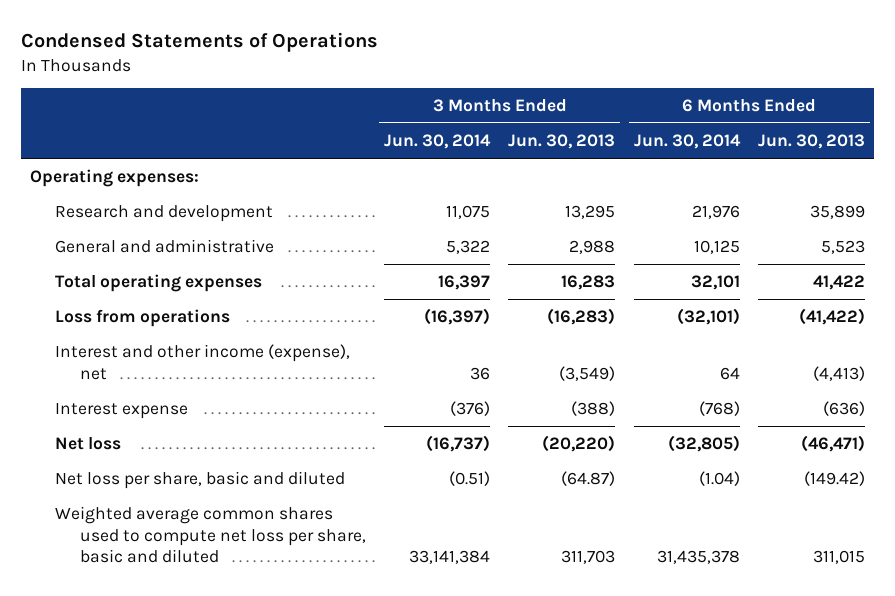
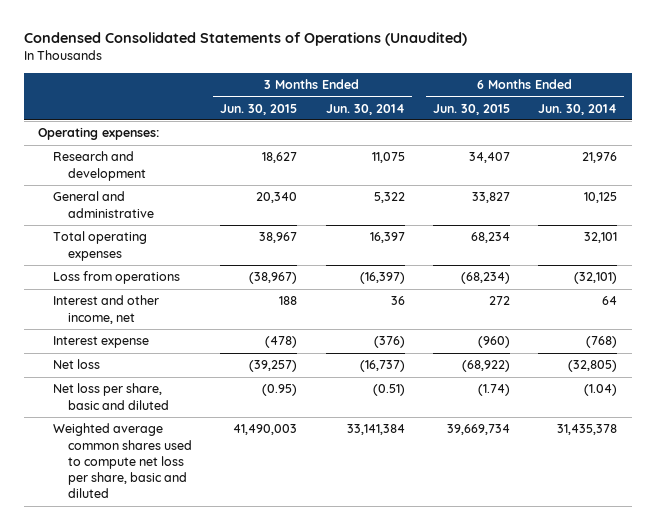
- Condensed Statements of Operations
+ Condensed Consolidated Statements of Operations (Unaudited)
- | 3 Months Ended Jun. 30, 2014 | 3 Months Ended Jun. 30, 2013 | 6 Months Ended Jun. 30, 2014 | 6 Months Ended Jun. 30, 2013
+ | 3 Months Ended Jun. 30, 2015 | 3 Months Ended Jun. 30, 2014 | 6 Months Ended Jun. 30, 2015 | 6 Months Ended Jun. 30, 2014
- Interest and other income (expense), net | 36 | (3,549) | 64 | (4,413)
+ Interest and other income, net | 188 | 36 | 272 | 64

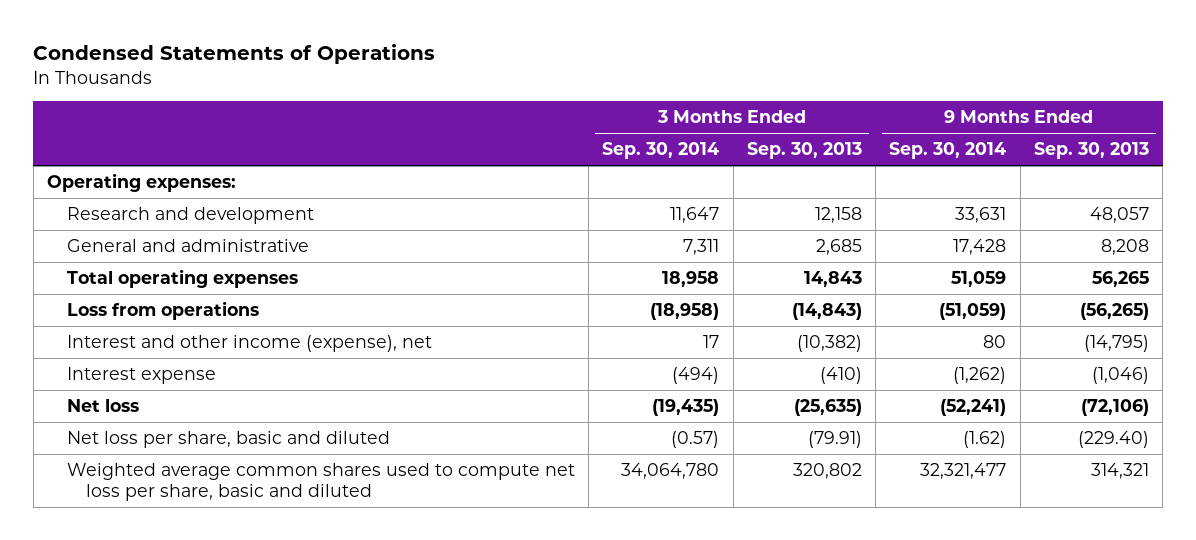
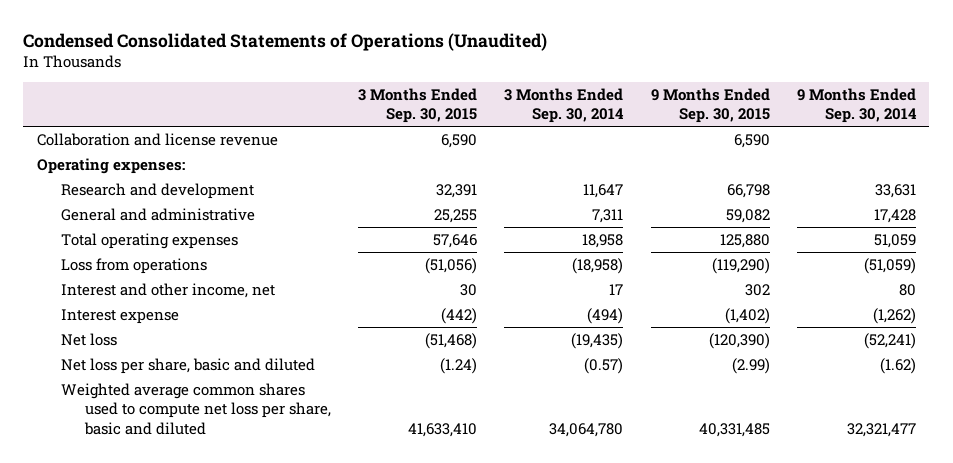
- Condensed Statements of Operations
+ Condensed Consolidated Statements of Operations (Unaudited)
- | 3 Months Ended Sep. 30, 2014 | 3 Months Ended Sep. 30, 2013 | 9 Months Ended Sep. 30, 2014 | 9 Months Ended Sep. 30, 2013
+ | 3 Months Ended Sep. 30, 2015 | 3 Months Ended Sep. 30, 2014 | 9 Months Ended Sep. 30, 2015 | 9 Months Ended Sep. 30, 2014
+ Collaboration and license revenue | 6,590 | | 6,590 |
- Interest and other income (expense), net | 17 | (10,382) | 80 | (14,795)
+ Interest and other income, net | 30 | 17 | 302 | 80

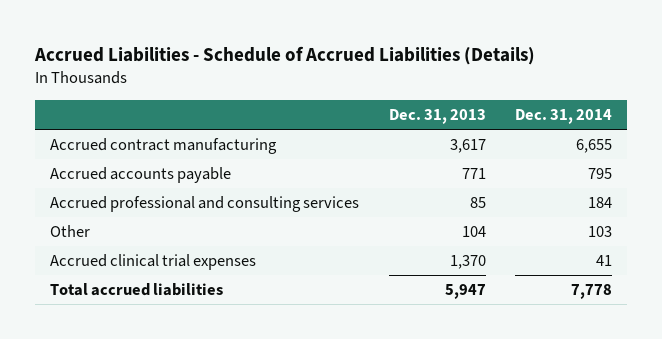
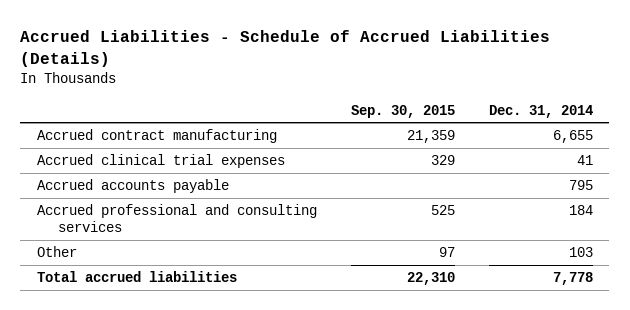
- | Dec. 31, 2013 | Dec. 31, 2014
+ | Sep. 30, 2015 | Dec. 31, 2014
moved up: Accrued clinical trial expenses | 329 | 41

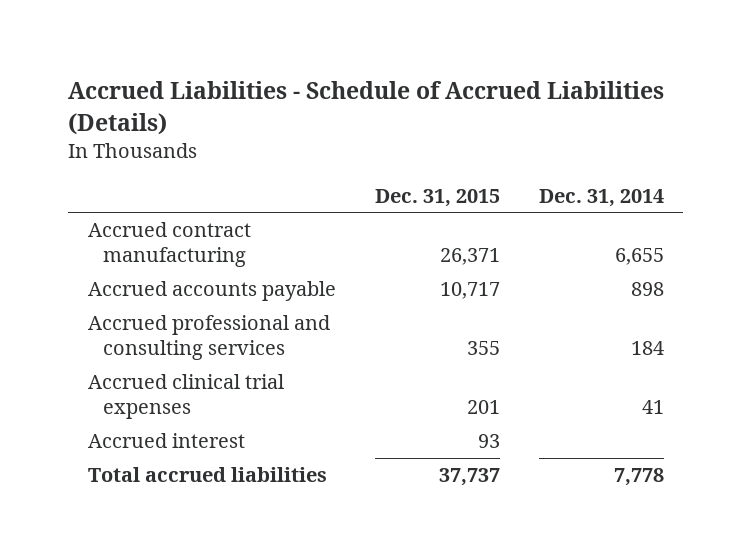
- | Sep. 30, 2015 | Dec. 31, 2014
+ | Dec. 31, 2015 | Dec. 31, 2014
- Accrued accounts payable | | 795
+ Accrued accounts payable | 10,717 | 898
- Other | 97 | 103
moved down: Accrued clinical trial expenses | 201 | 41
+ Accrued interest | 93 |

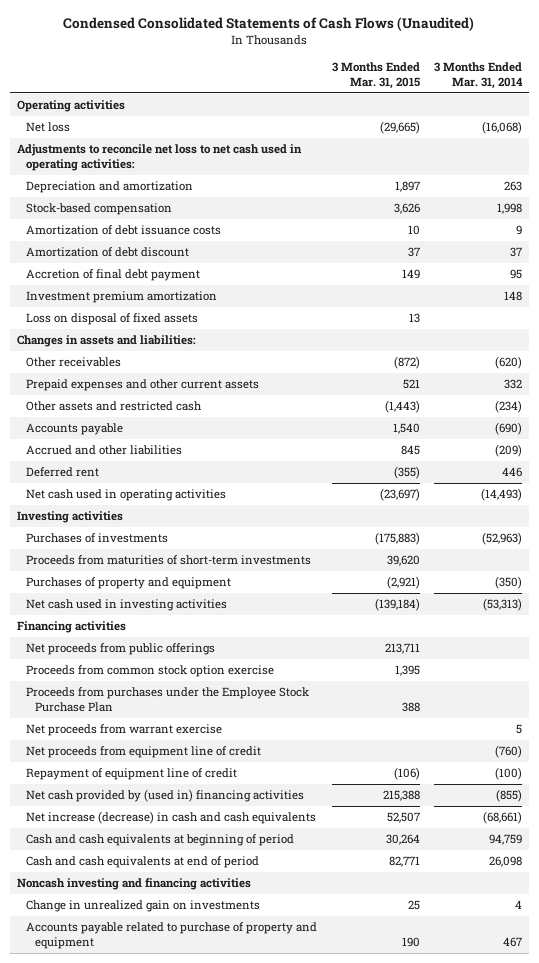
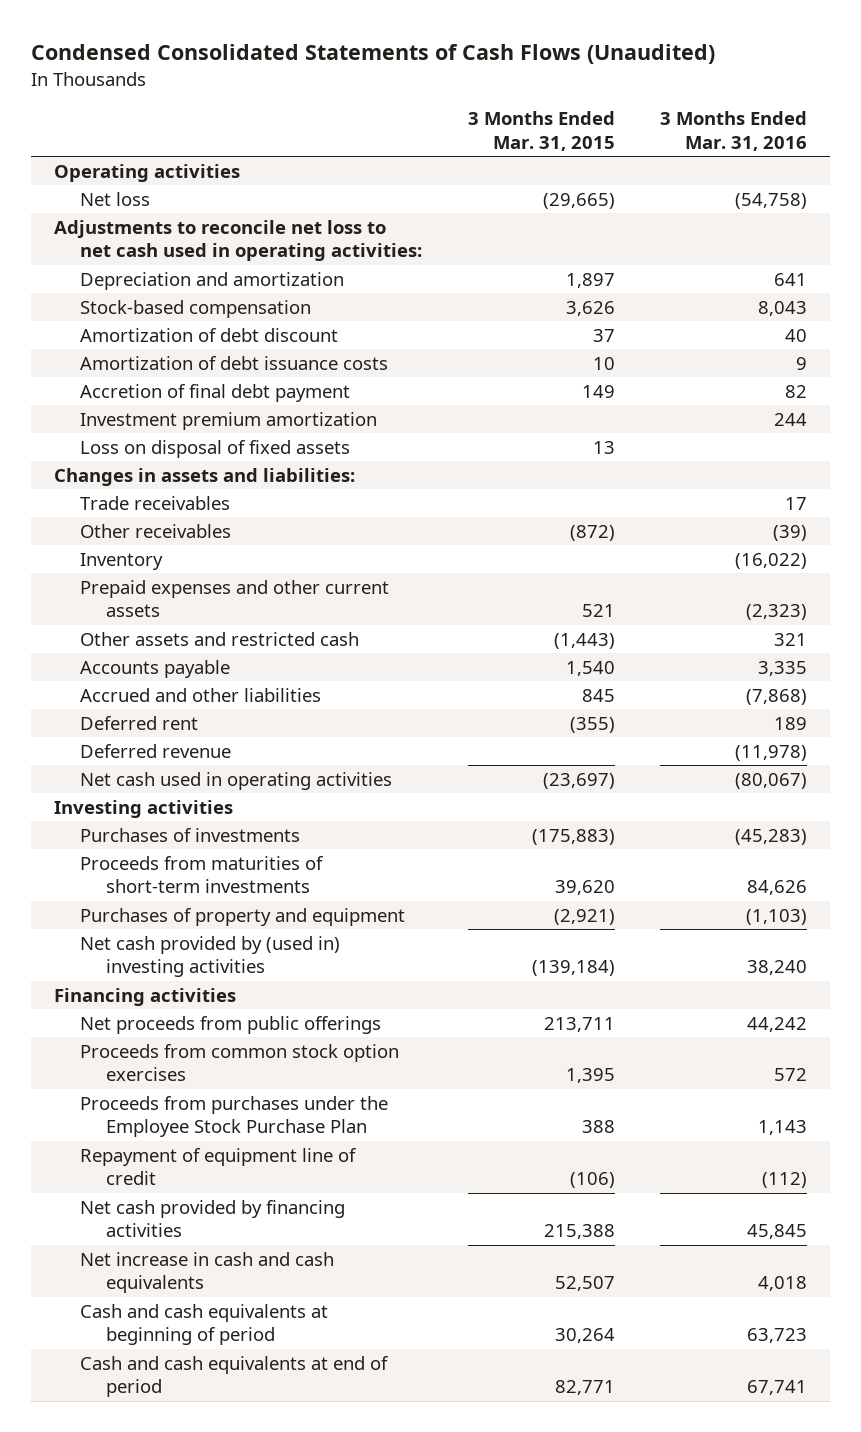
- | 3 Months Ended Mar. 31, 2015 | 3 Months Ended Mar. 31, 2014
+ | 3 Months Ended Mar. 31, 2015 | 3 Months Ended Mar. 31, 2016
moved down: Amortization of debt issuance costs | 10 | 9
+ Trade receivables | | 17
+ Inventory | | (16,022)
+ Deferred revenue | | (11,978)
- Net cash used in investing activities | (139,184) | (53,313)
+ Net cash provided by (used in) investing activities | (139,184) | 38,240
- Proceeds from common stock option exercise | 1,395 |
+ Proceeds from common stock option exercises | 1,395 | 572
- Net proceeds from warrant exercise | | 5
- Net proceeds from equipment line of credit | | (760)
- Net cash provided by (used in) financing activities | 215,388 | (855)
- Net increase (decrease) in cash and cash equivalents | 52,507 | (68,661)
+ Net cash provided by financing activities | 215,388 | 45,845
+ Net increase in cash and cash equivalents | 52,507 | 4,018
- Noncash investing and financing activities
- Change in unrealized gain on investments | 25 | 4
- Accounts payable related to purchase of property and equipment | 190 | 467

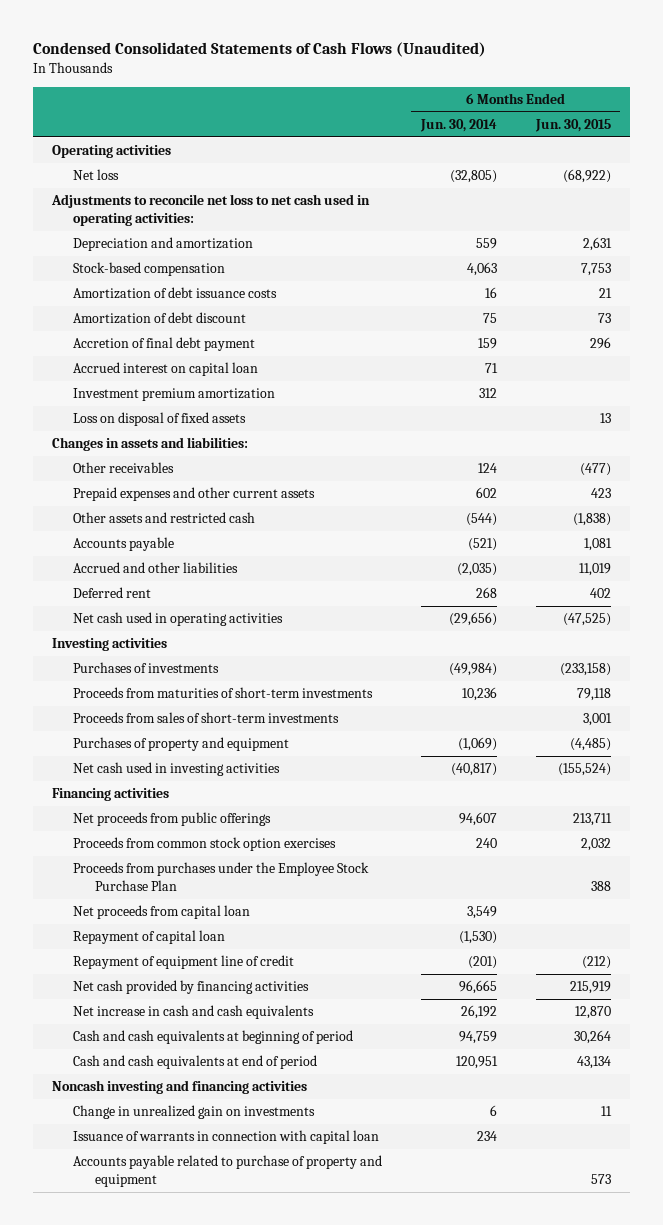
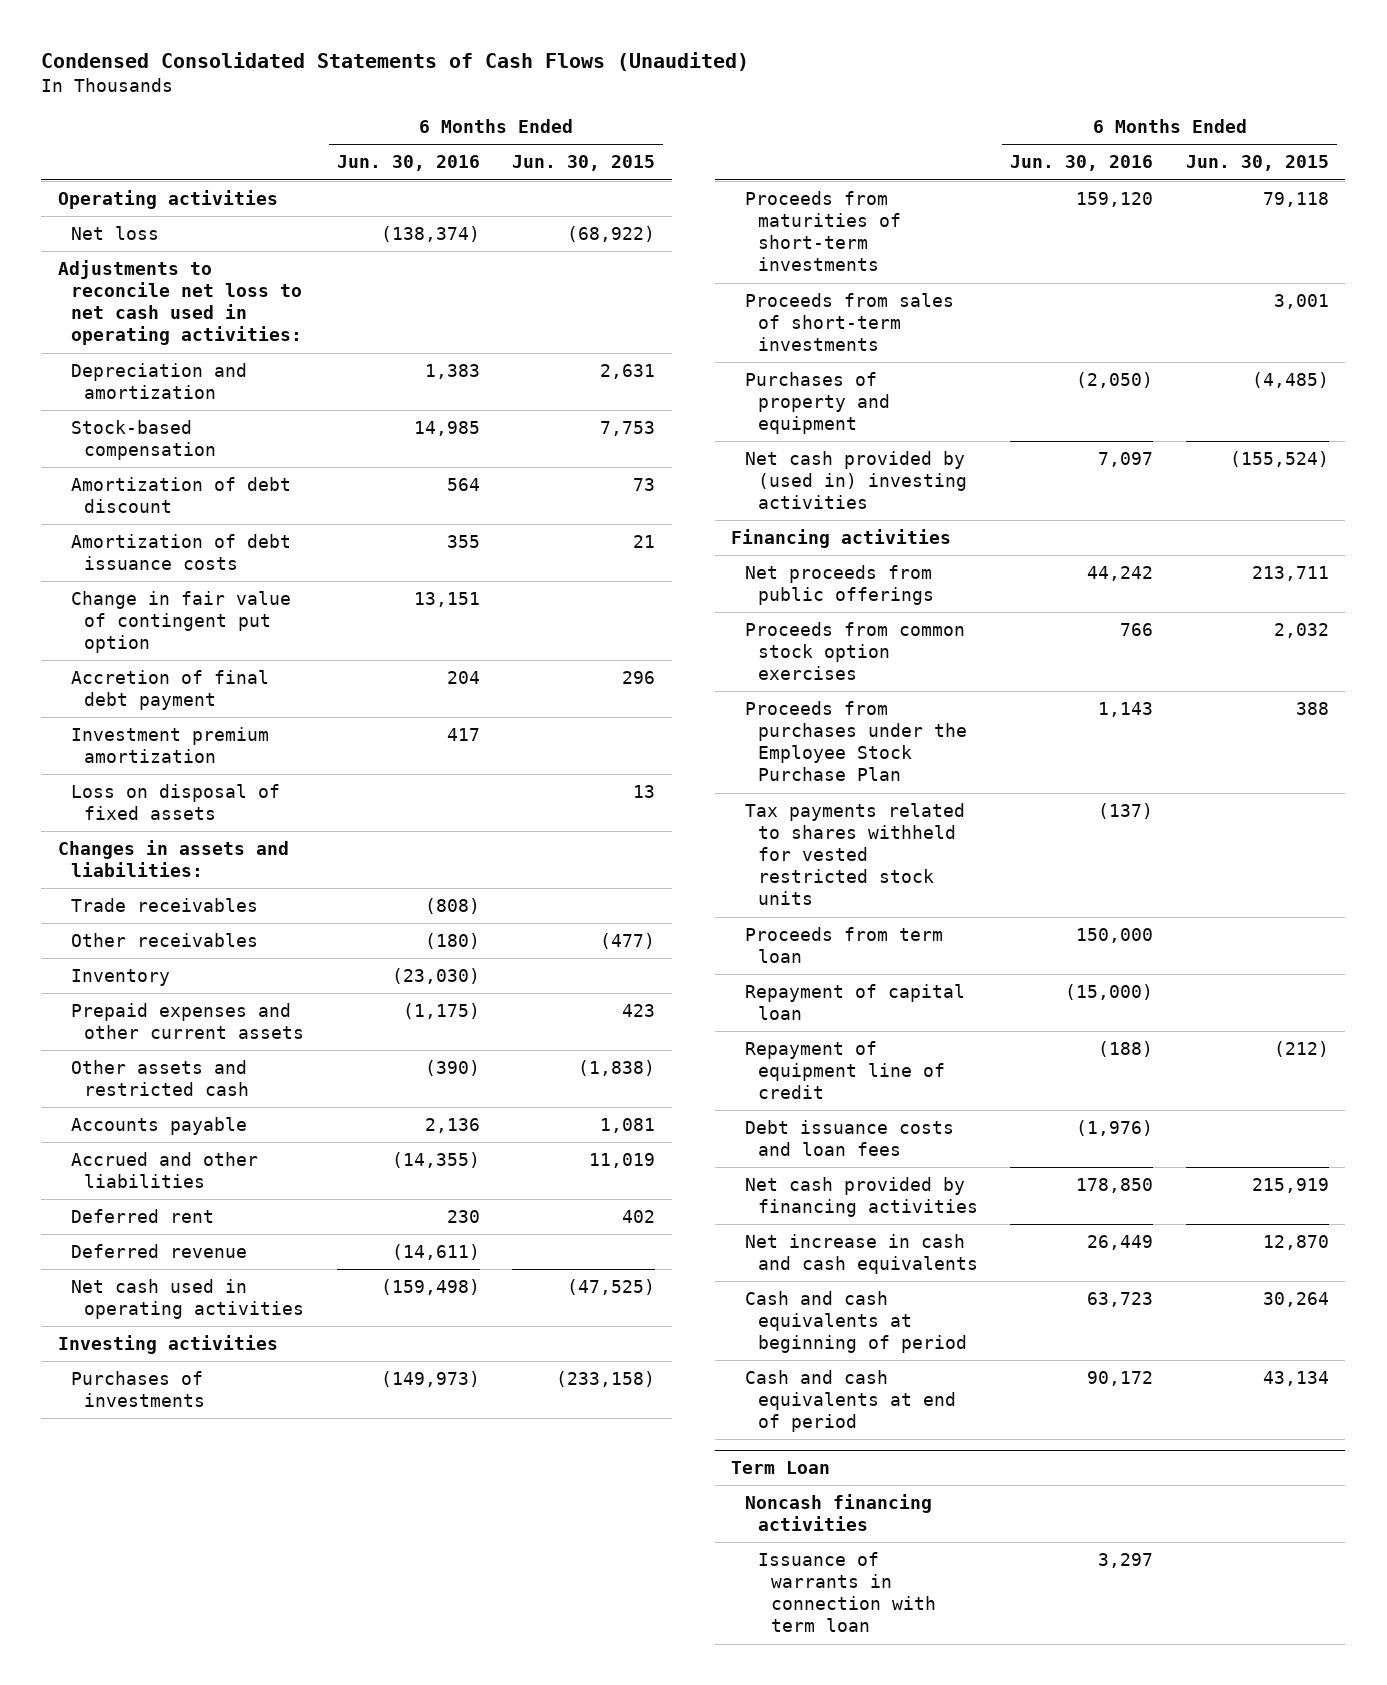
- | 6 Months Ended Jun. 30, 2014 | 6 Months Ended Jun. 30, 2015
+ | 6 Months Ended Jun. 30, 2016 | 6 Months Ended Jun. 30, 2015
moved down: Amortization of debt issuance costs | 355 | 21
+ Change in fair value of contingent put option | 13,151 |
- Accrued interest on capital loan | 71 |
+ Trade receivables | (808) |
+ Inventory | (23,030) |
+ Deferred revenue | (14,611) |
- Net cash used in investing activities | (40,817) | (155,524)
+ Net cash provided by (used in) investing activities | 7,097 | (155,524)
- Net proceeds from capital loan | 3,549 |
+ Tax payments related to shares withheld for vested restricted stock units | (137) |
+ Proceeds from term loan | 150,000 |
+ Debt issuance costs and loan fees | (1,976) |
- Noncash investing and financing activities
- Change in unrealized gain on investments | 6 | 11
- Issuance of warrants in connection with capital loan | 234 |
- Accounts payable related to purchase of property and equipment | | 573
+ Term Loan
+ Noncash financing activities
+ Issuance of warrants in connection with term loan | 3,297 |

